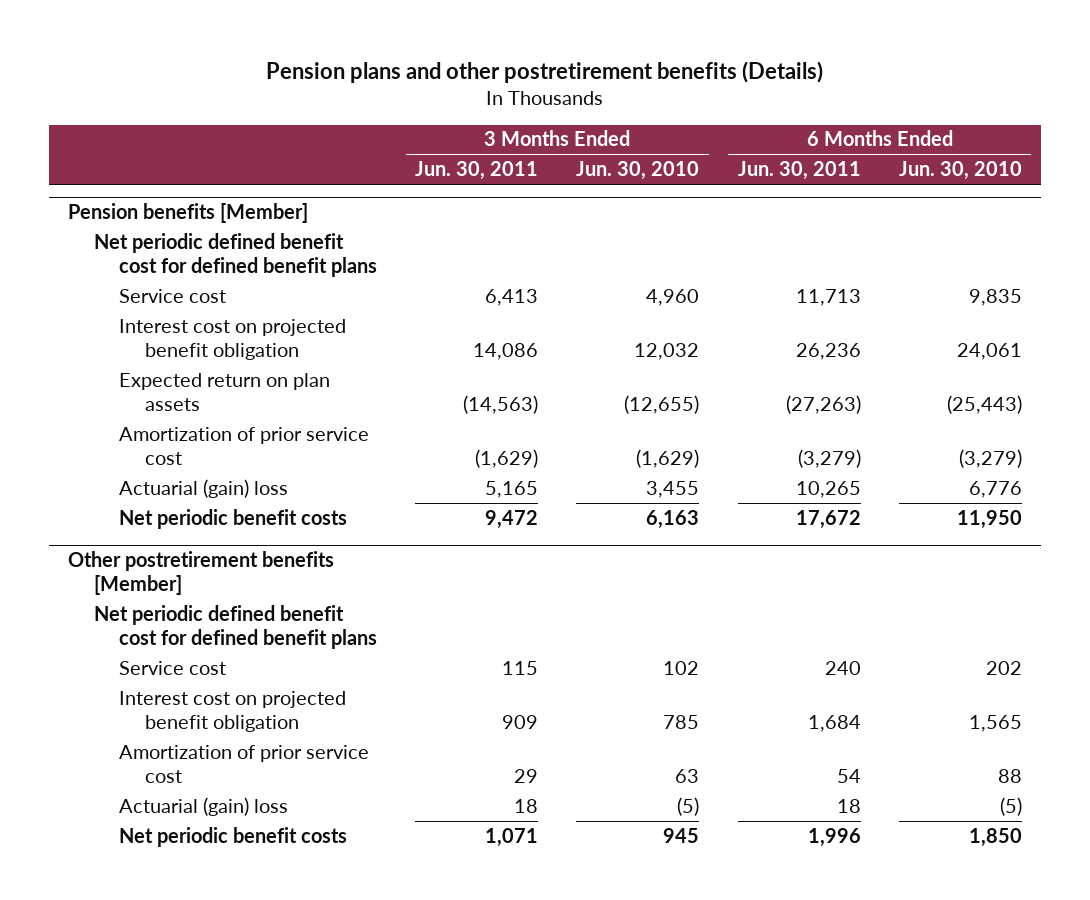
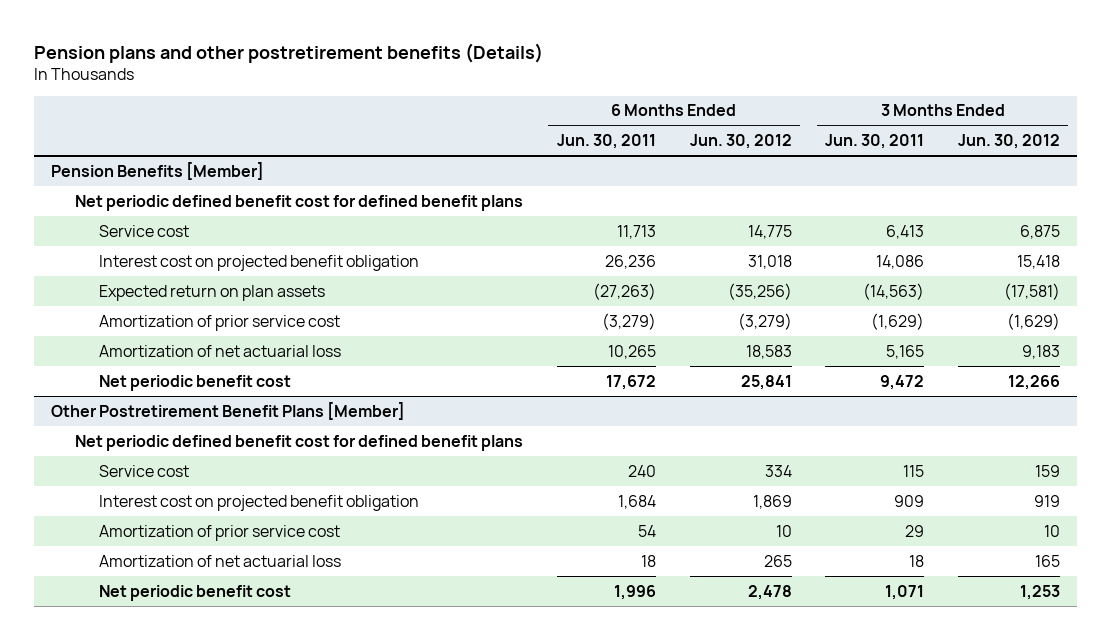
- | 3 Months Ended Jun. 30, 2011 | 3 Months Ended Jun. 30, 2010 | 6 Months Ended Jun. 30, 2011 | 6 Months Ended Jun. 30, 2010
+ | 6 Months Ended Jun. 30, 2011 | 6 Months Ended Jun. 30, 2012 | 3 Months Ended Jun. 30, 2011 | 3 Months Ended Jun. 30, 2012
- Pension benefits [Member]
+ Pension Benefits [Member]
- Actuarial (gain) loss | 5,165 | 3,455 | 10,265 | 6,776
- Net periodic benefit costs | 9,472 | 6,163 | 17,672 | 11,950
- Other postretirement benefits [Member]
+ Amortization of net actuarial loss | 10,265 | 18,583 | 5,165 | 9,183
+ Net periodic benefit cost | 17,672 | 25,841 | 9,472 | 12,266
+ Other Postretirement Benefit Plans [Member]
- Actuarial (gain) loss | 18 | (5) | 18 | (5)
- Net periodic benefit costs | 1,071 | 945 | 1,996 | 1,850
+ Amortization of net actuarial loss | 18 | 265 | 18 | 165
+ Net periodic benefit cost | 1,996 | 2,478 | 1,071 | 1,253

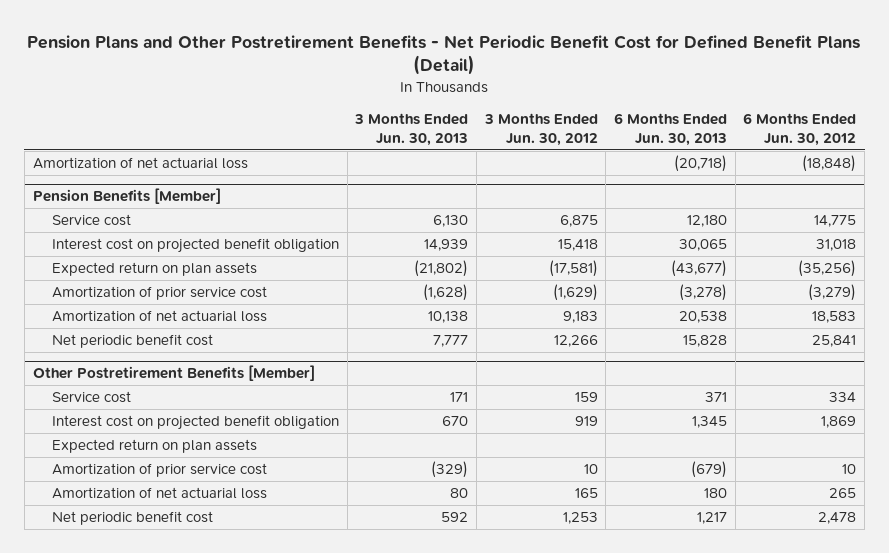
- Pension plans and other postretirement benefits (Details)
+ Pension Plans and Other Postretirement Benefits - Net Periodic Benefit Cost for Defined Benefit Plans (Detail)
- | 6 Months Ended Jun. 30, 2011 | 6 Months Ended Jun. 30, 2012 | 3 Months Ended Jun. 30, 2011 | 3 Months Ended Jun. 30, 2012
+ | 3 Months Ended Jun. 30, 2013 | 3 Months Ended Jun. 30, 2012 | 6 Months Ended Jun. 30, 2013 | 6 Months Ended Jun. 30, 2012
+ Amortization of net actuarial loss | | | (20,718) | (18,848)
@ Pension Benefits [Member]
- Net periodic defined benefit cost for defined benefit plans
- Other Postretirement Benefit Plans [Member]
- Net periodic defined benefit cost for defined benefit plans
+ Other Postretirement Benefits [Member]
+ Expected return on plan assets

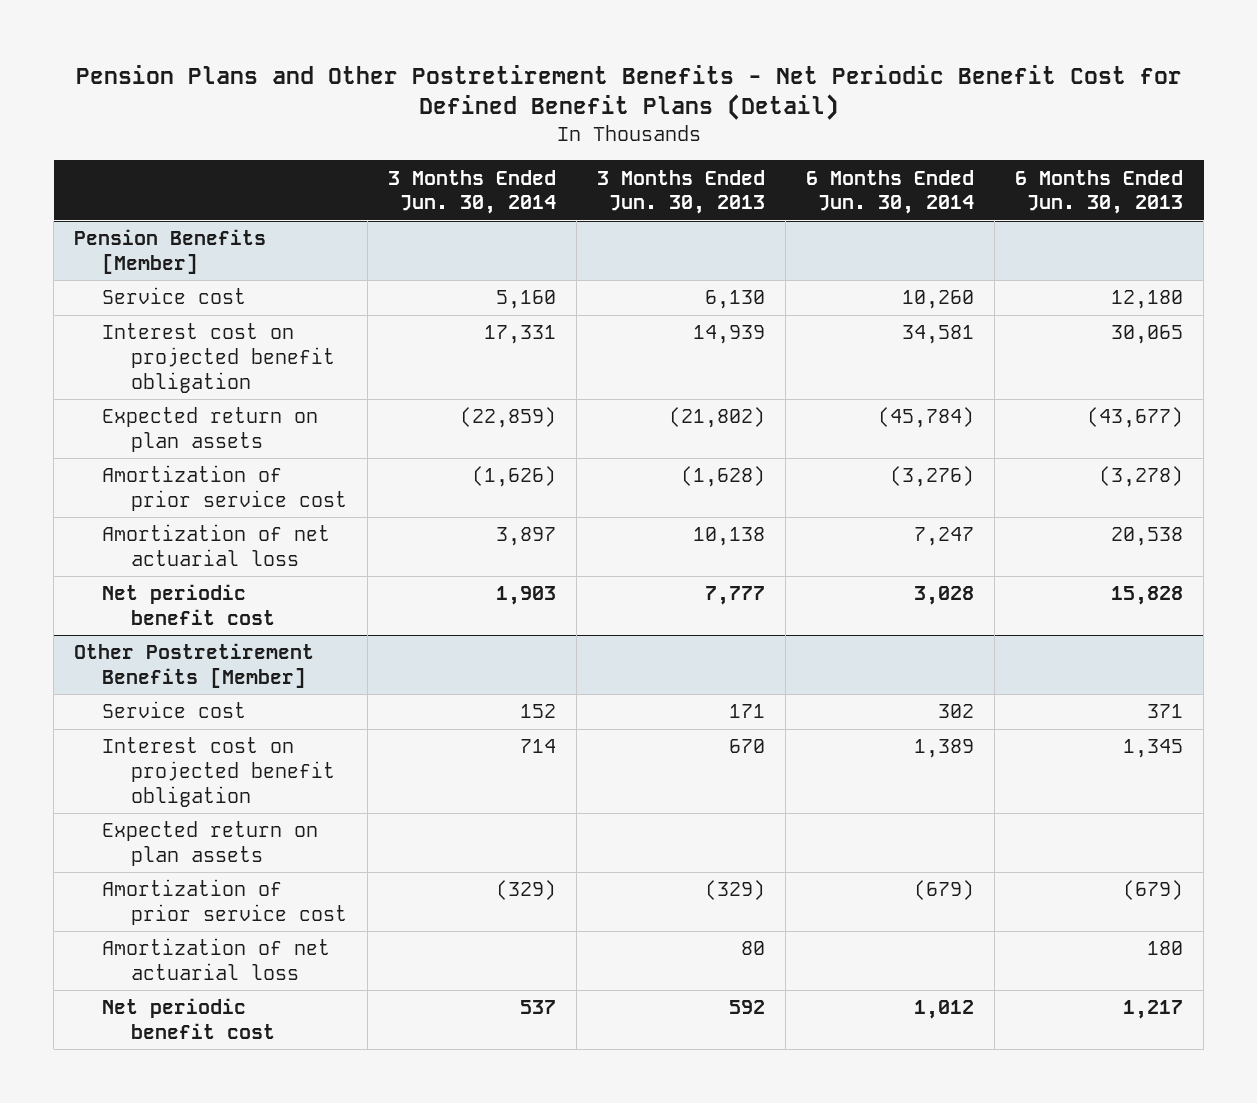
- | 3 Months Ended Jun. 30, 2013 | 3 Months Ended Jun. 30, 2012 | 6 Months Ended Jun. 30, 2013 | 6 Months Ended Jun. 30, 2012
+ | 3 Months Ended Jun. 30, 2014 | 3 Months Ended Jun. 30, 2013 | 6 Months Ended Jun. 30, 2014 | 6 Months Ended Jun. 30, 2013
- Amortization of net actuarial loss | | | (20,718) | (18,848)

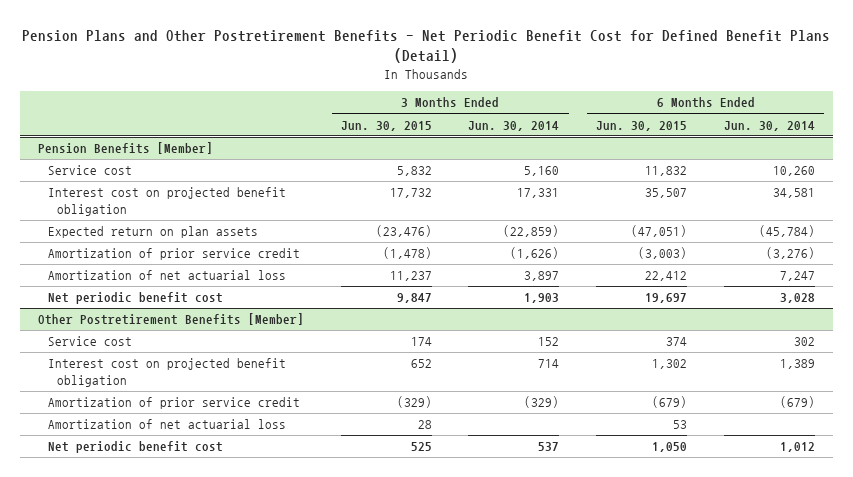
- | 3 Months Ended Jun. 30, 2014 | 3 Months Ended Jun. 30, 2013 | 6 Months Ended Jun. 30, 2014 | 6 Months Ended Jun. 30, 2013
+ | 3 Months Ended Jun. 30, 2015 | 3 Months Ended Jun. 30, 2014 | 6 Months Ended Jun. 30, 2015 | 6 Months Ended Jun. 30, 2014
@ Pension Benefits [Member]
- Amortization of prior service cost | (1,626) | (1,628) | (3,276) | (3,278)
+ Amortization of prior service credit | (1,478) | (1,626) | (3,003) | (3,276)
@ Other Postretirement Benefits [Member]
- Expected return on plan assets
- Amortization of prior service cost | (329) | (329) | (679) | (679)
+ Amortization of prior service credit | (329) | (329) | (679) | (679)

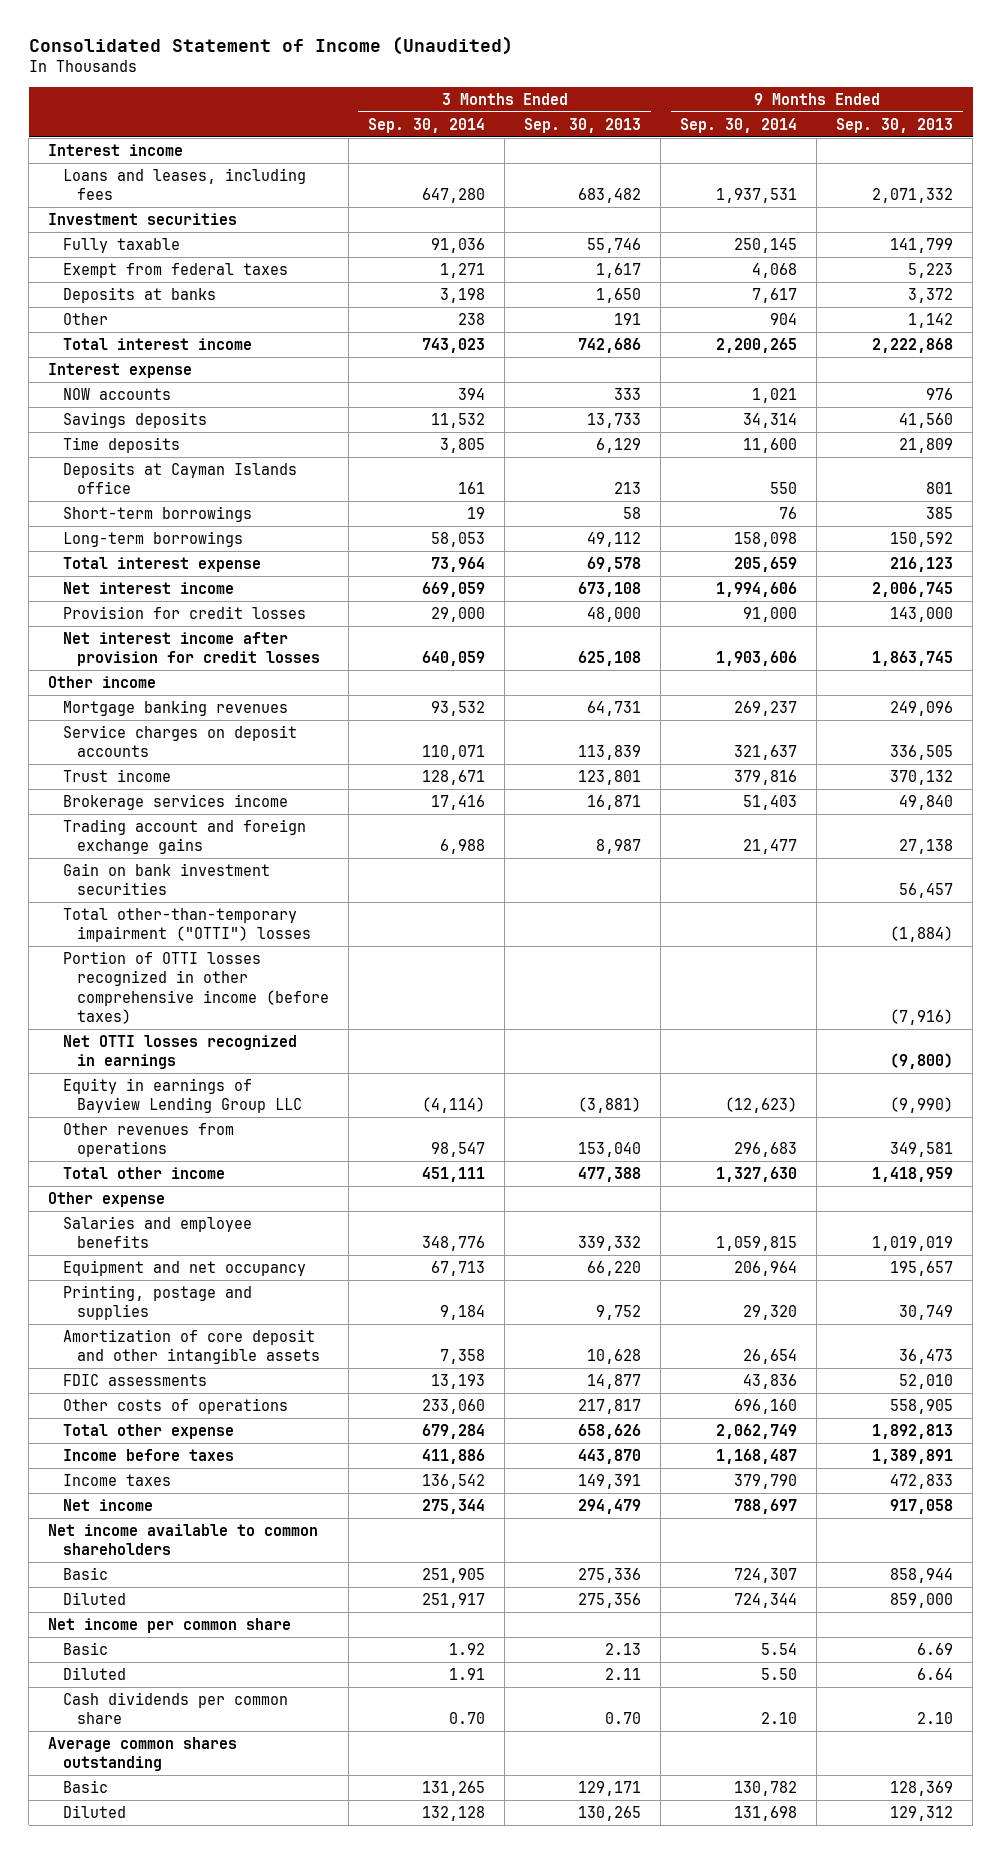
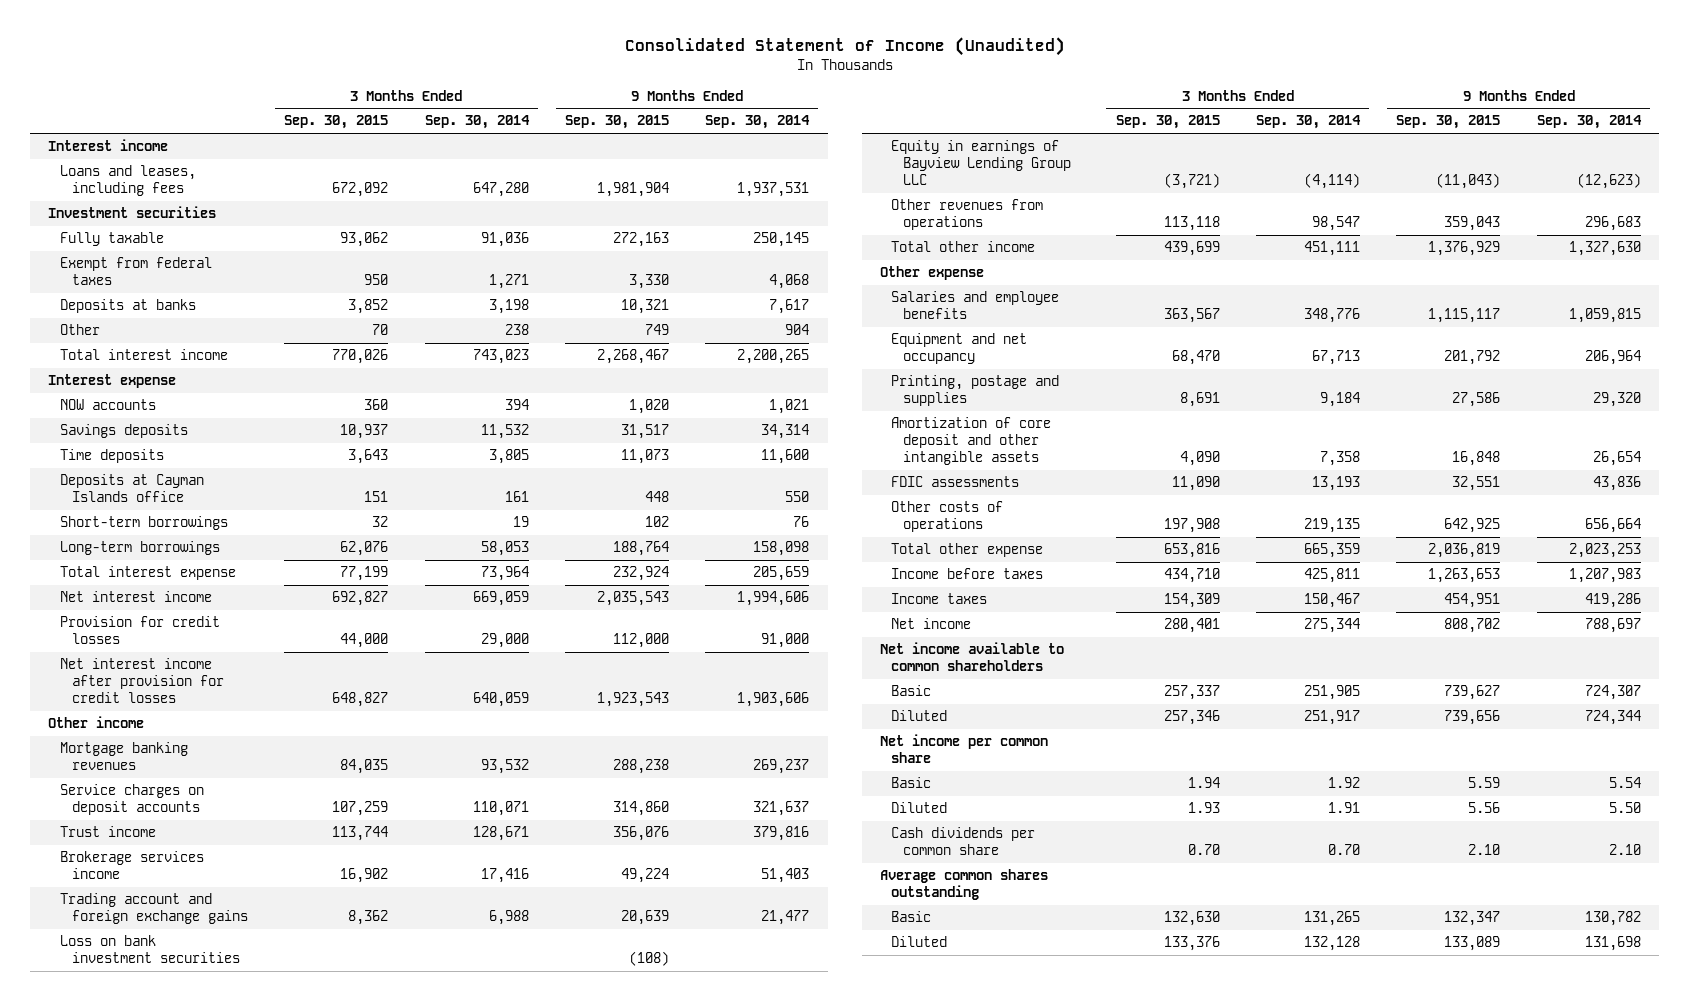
- | 3 Months Ended Sep. 30, 2014 | 3 Months Ended Sep. 30, 2013 | 9 Months Ended Sep. 30, 2014 | 9 Months Ended Sep. 30, 2013
+ | 3 Months Ended Sep. 30, 2015 | 3 Months Ended Sep. 30, 2014 | 9 Months Ended Sep. 30, 2015 | 9 Months Ended Sep. 30, 2014
- Gain on bank investment securities | | | | 56,457
- Total other-than-temporary impairment ("OTTI") losses | | | | (1,884)
- Portion of OTTI losses recognized in other comprehensive income (before taxes) | | | | (7,916)
- Net OTTI losses recognized in earnings | | | | (9,800)
+ Loss on bank investment securities | | | (108) |
- Other costs of operations | 233,060 | 217,817 | 696,160 | 558,905
- Total other expense | 679,284 | 658,626 | 2,062,749 | 1,892,813
- Income before taxes | 411,886 | 443,870 | 1,168,487 | 1,389,891
- Income taxes | 136,542 | 149,391 | 379,790 | 472,833
+ Other costs of operations | 197,908 | 219,135 | 642,925 | 656,664
+ Total other expense | 653,816 | 665,359 | 2,036,819 | 2,023,253
+ Income before taxes | 434,710 | 425,811 | 1,263,653 | 1,207,983
+ Income taxes | 154,309 | 150,467 | 454,951 | 419,286

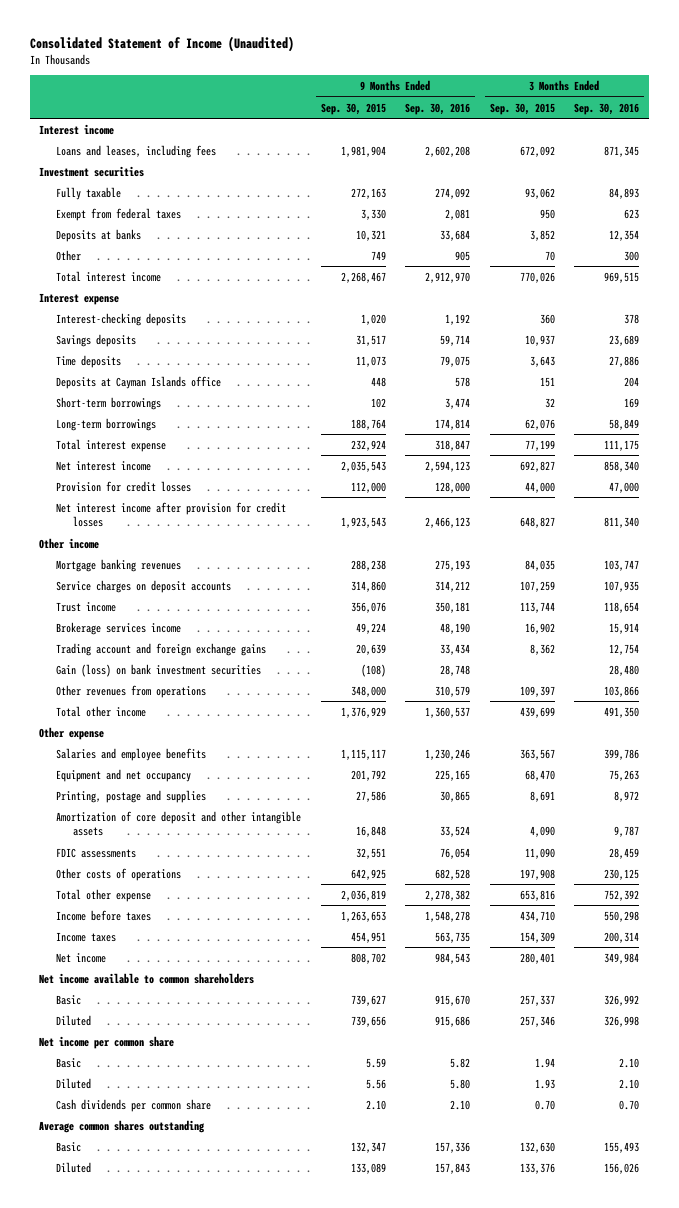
- | 3 Months Ended Sep. 30, 2015 | 3 Months Ended Sep. 30, 2014 | 9 Months Ended Sep. 30, 2015 | 9 Months Ended Sep. 30, 2014
+ | 9 Months Ended Sep. 30, 2015 | 9 Months Ended Sep. 30, 2016 | 3 Months Ended Sep. 30, 2015 | 3 Months Ended Sep. 30, 2016
- NOW accounts | 360 | 394 | 1,020 | 1,021
+ Interest-checking deposits | 1,020 | 1,192 | 360 | 378
- Loss on bank investment securities | | | (108) |
- Equity in earnings of Bayview Lending Group LLC | (3,721) | (4,114) | (11,043) | (12,623)
- Other revenues from operations | 113,118 | 98,547 | 359,043 | 296,683
+ Gain (loss) on bank investment securities | (108) | 28,748 | | 28,480
+ Other revenues from operations | 348,000 | 310,579 | 109,397 | 103,866

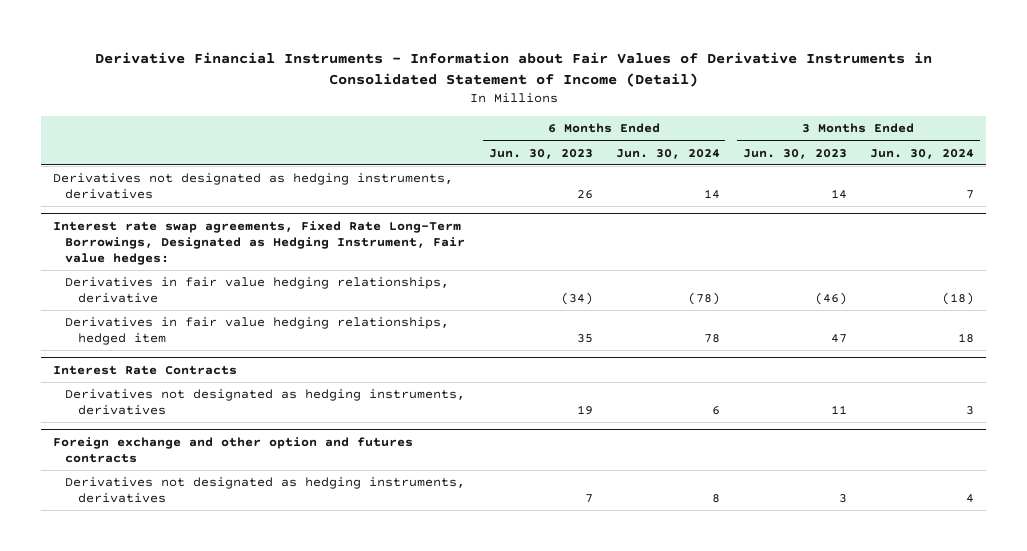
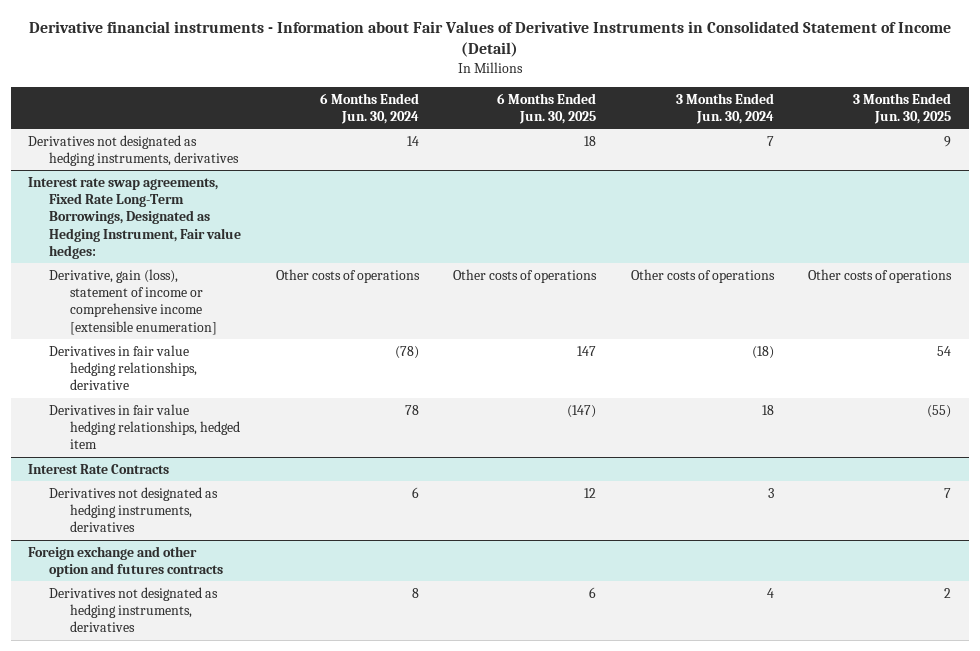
- Derivative Financial Instruments - Information about Fair Values of Derivative Instruments in Consolidated Statement of Income (Detail)
+ Derivative financial instruments - Information about Fair Values of Derivative Instruments in Consolidated Statement of Income (Detail)
- | 6 Months Ended Jun. 30, 2023 | 6 Months Ended Jun. 30, 2024 | 3 Months Ended Jun. 30, 2023 | 3 Months Ended Jun. 30, 2024
+ | 6 Months Ended Jun. 30, 2024 | 6 Months Ended Jun. 30, 2025 | 3 Months Ended Jun. 30, 2024 | 3 Months Ended Jun. 30, 2025
@ Interest rate swap agreements, Fixed Rate Long-Term Borrowings, Designated as Hedging Instrument, Fair value hedges:
+ Derivative, gain (loss), statement of income or comprehensive income [extensible enumeration] | Other costs of operations | Other costs of operations | Other costs of operations | Other costs of operations

